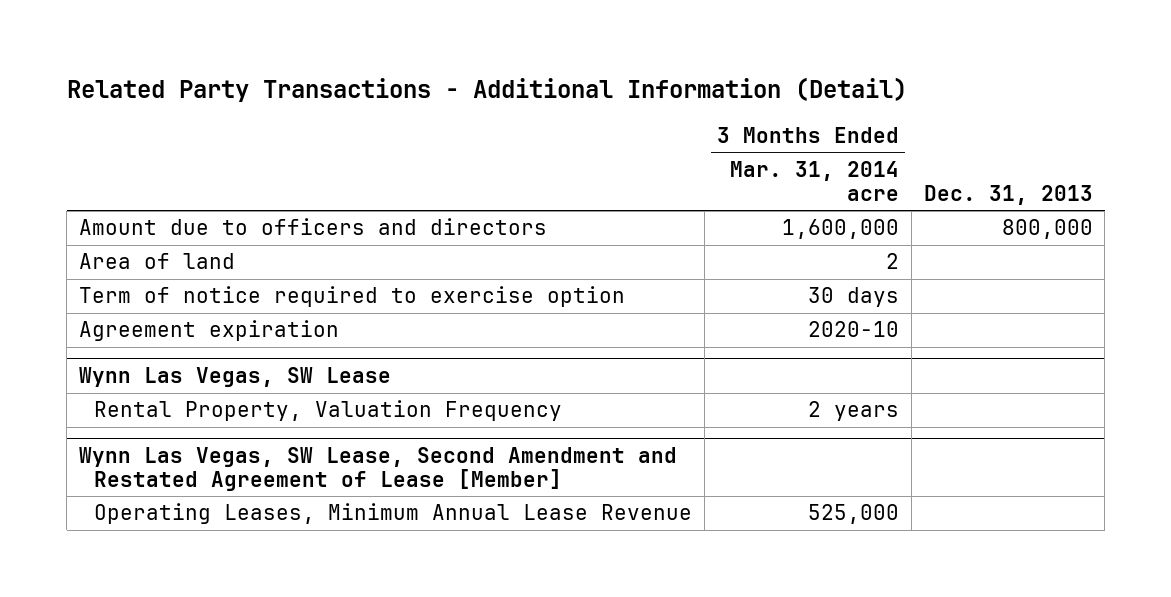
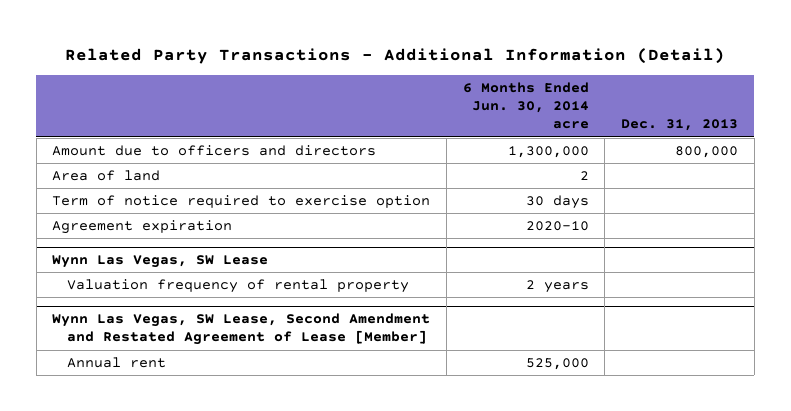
- | 3 Months Ended Mar. 31, 2014 acre | Dec. 31, 2013
+ | 6 Months Ended Jun. 30, 2014 acre | Dec. 31, 2013
@ Wynn Las Vegas, SW Lease
- Rental Property, Valuation Frequency | 2 years |
+ Valuation frequency of rental property | 2 years |
@ Wynn Las Vegas, SW Lease, Second Amendment and Restated Agreement of Lease [Member]
- Operating Leases, Minimum Annual Lease Revenue | 525,000 |
+ Annual rent | 525,000 |

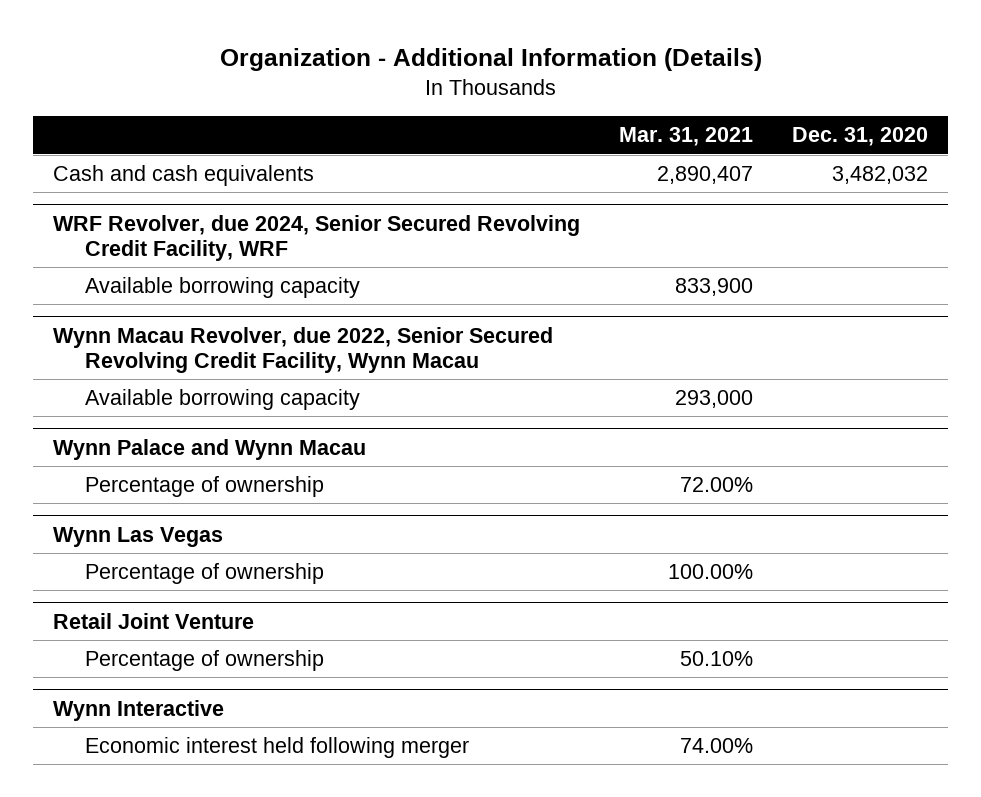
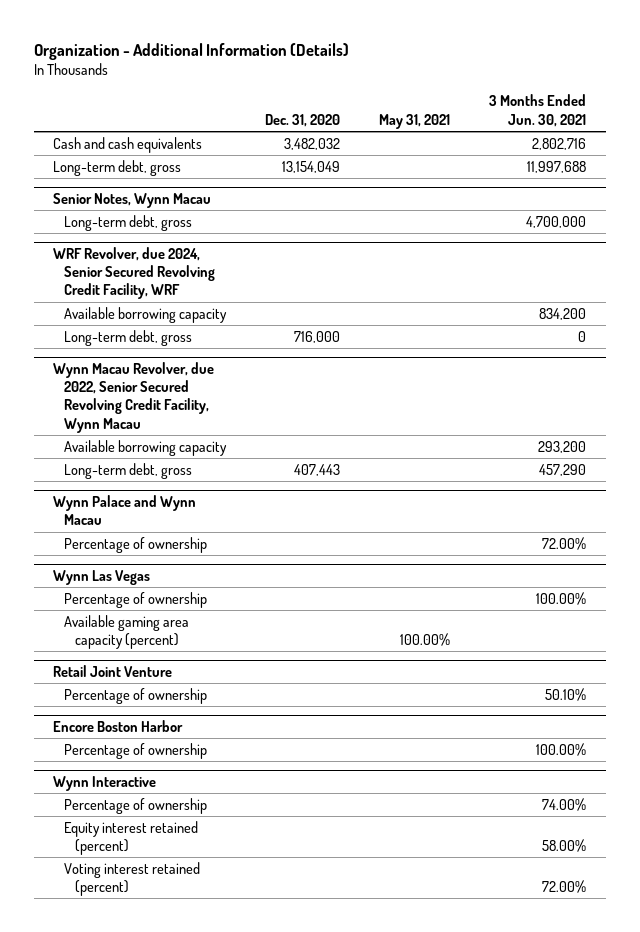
- | Mar. 31, 2021 | Dec. 31, 2020
+ | Dec. 31, 2020 | May 31, 2021 | 3 Months Ended Jun. 30, 2021
+ Long-term debt, gross | 13,154,049 | | 11,997,688
+ Senior Notes, Wynn Macau
+ Long-term debt, gross | | | 4,700,000
@ WRF Revolver, due 2024, Senior Secured Revolving Credit Facility, WRF
+ Long-term debt, gross | 716,000 | | 0
@ Wynn Macau Revolver, due 2022, Senior Secured Revolving Credit Facility, Wynn Macau
+ Long-term debt, gross | 407,443 | | 457,290
@ Wynn Las Vegas
+ Available gaming area capacity (percent) | | 100.00% |
+ Encore Boston Harbor
+ Percentage of ownership | | | 100.00%
@ Wynn Interactive
- Economic interest held following merger | 74.00% |
+ Percentage of ownership | | | 74.00%
+ Equity interest retained (percent) | | | 58.00%
+ Voting interest retained (percent) | | | 72.00%

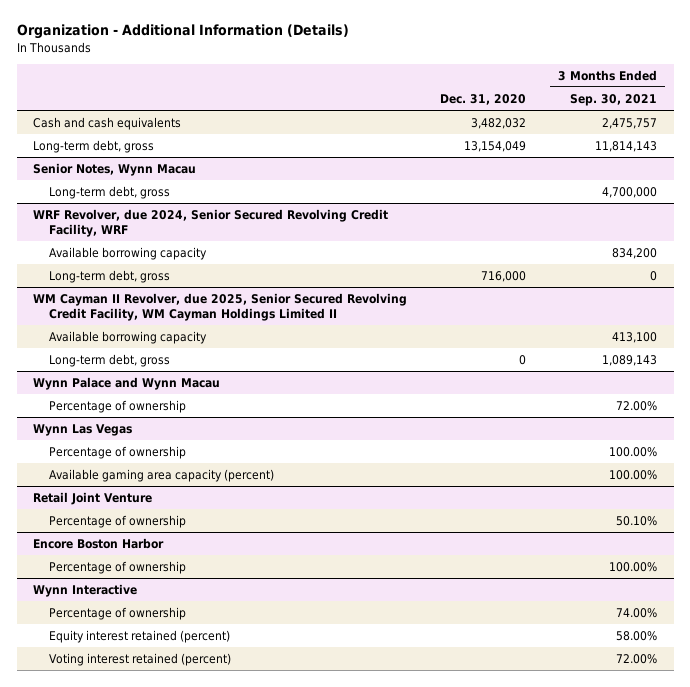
- | Dec. 31, 2020 | May 31, 2021 | 3 Months Ended Jun. 30, 2021
+ | Dec. 31, 2020 | 3 Months Ended Sep. 30, 2021
- Wynn Macau Revolver, due 2022, Senior Secured Revolving Credit Facility, Wynn Macau
- Available borrowing capacity | | | 293,200
- Long-term debt, gross | 407,443 | | 457,290
+ WM Cayman II Revolver, due 2025, Senior Secured Revolving Credit Facility, WM Cayman Holdings Limited II
+ Available borrowing capacity | | 413,100
+ Long-term debt, gross | 0 | 1,089,143

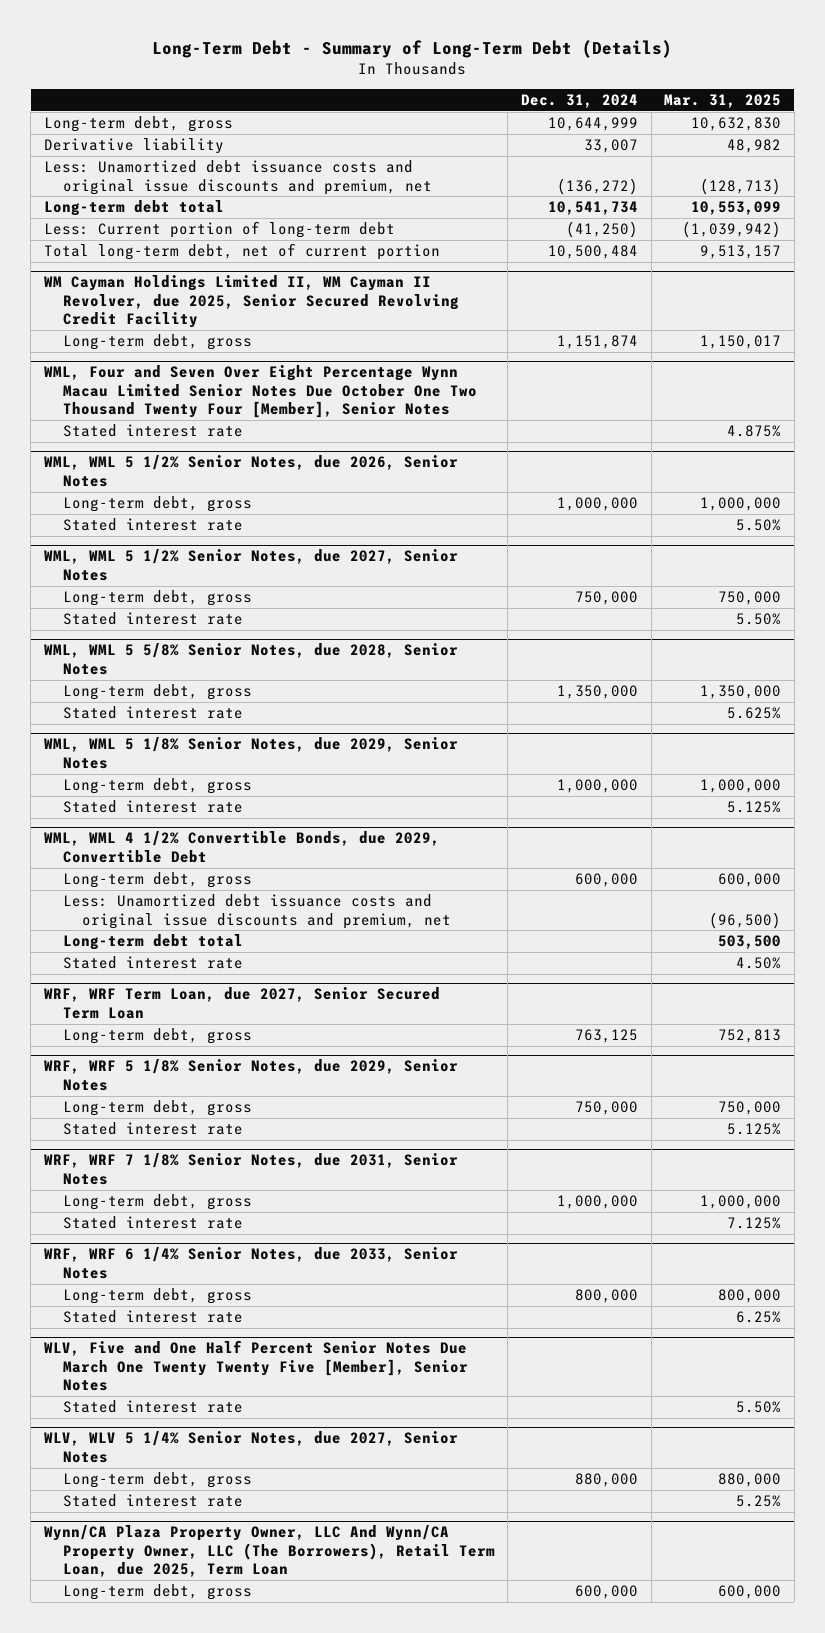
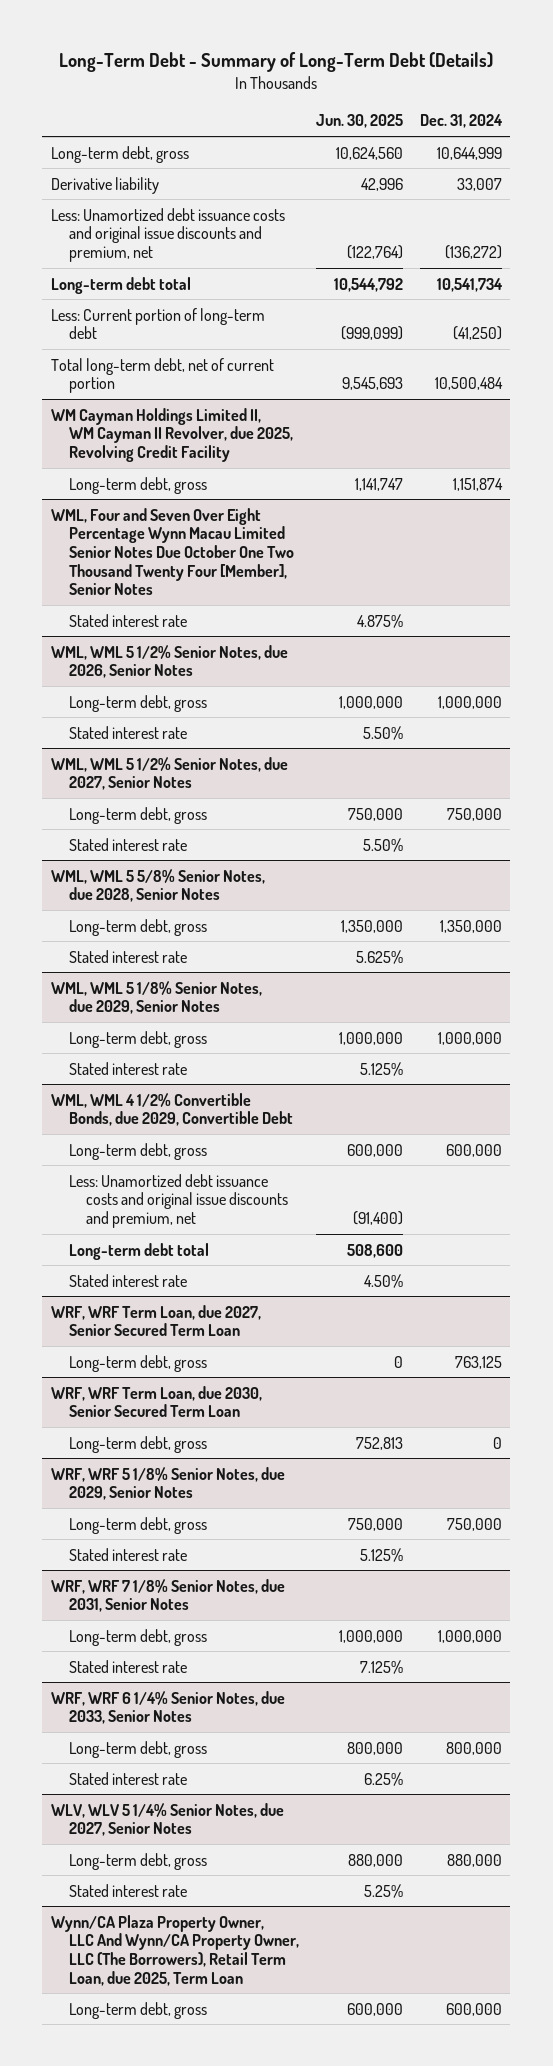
- | Dec. 31, 2024 | Mar. 31, 2025
+ | Jun. 30, 2025 | Dec. 31, 2024
- WM Cayman Holdings Limited II, WM Cayman II Revolver, due 2025, Senior Secured Revolving Credit Facility
+ WM Cayman Holdings Limited II, WM Cayman II Revolver, due 2025, Revolving Credit Facility
+ WRF, WRF Term Loan, due 2030, Senior Secured Term Loan
+ Long-term debt, gross | 752,813 | 0
- WLV, Five and One Half Percent Senior Notes Due March One Twenty Twenty Five [Member], Senior Notes
- Stated interest rate | | 5.50%

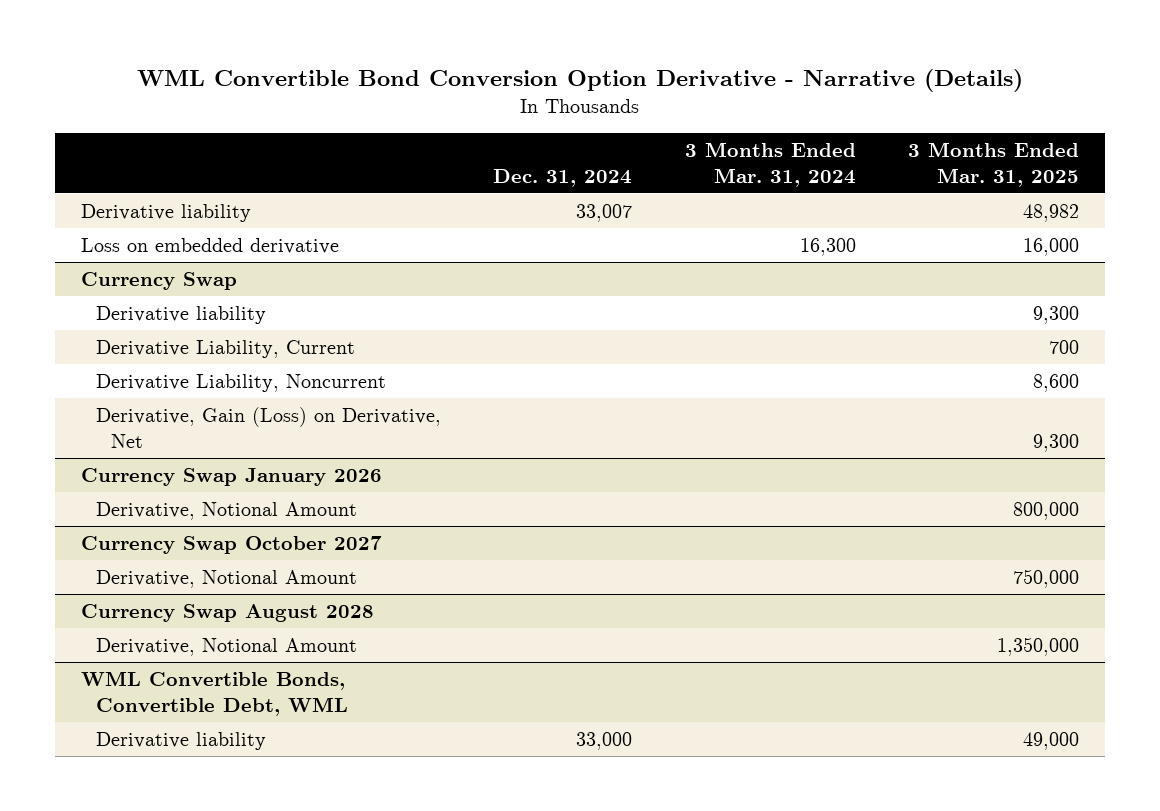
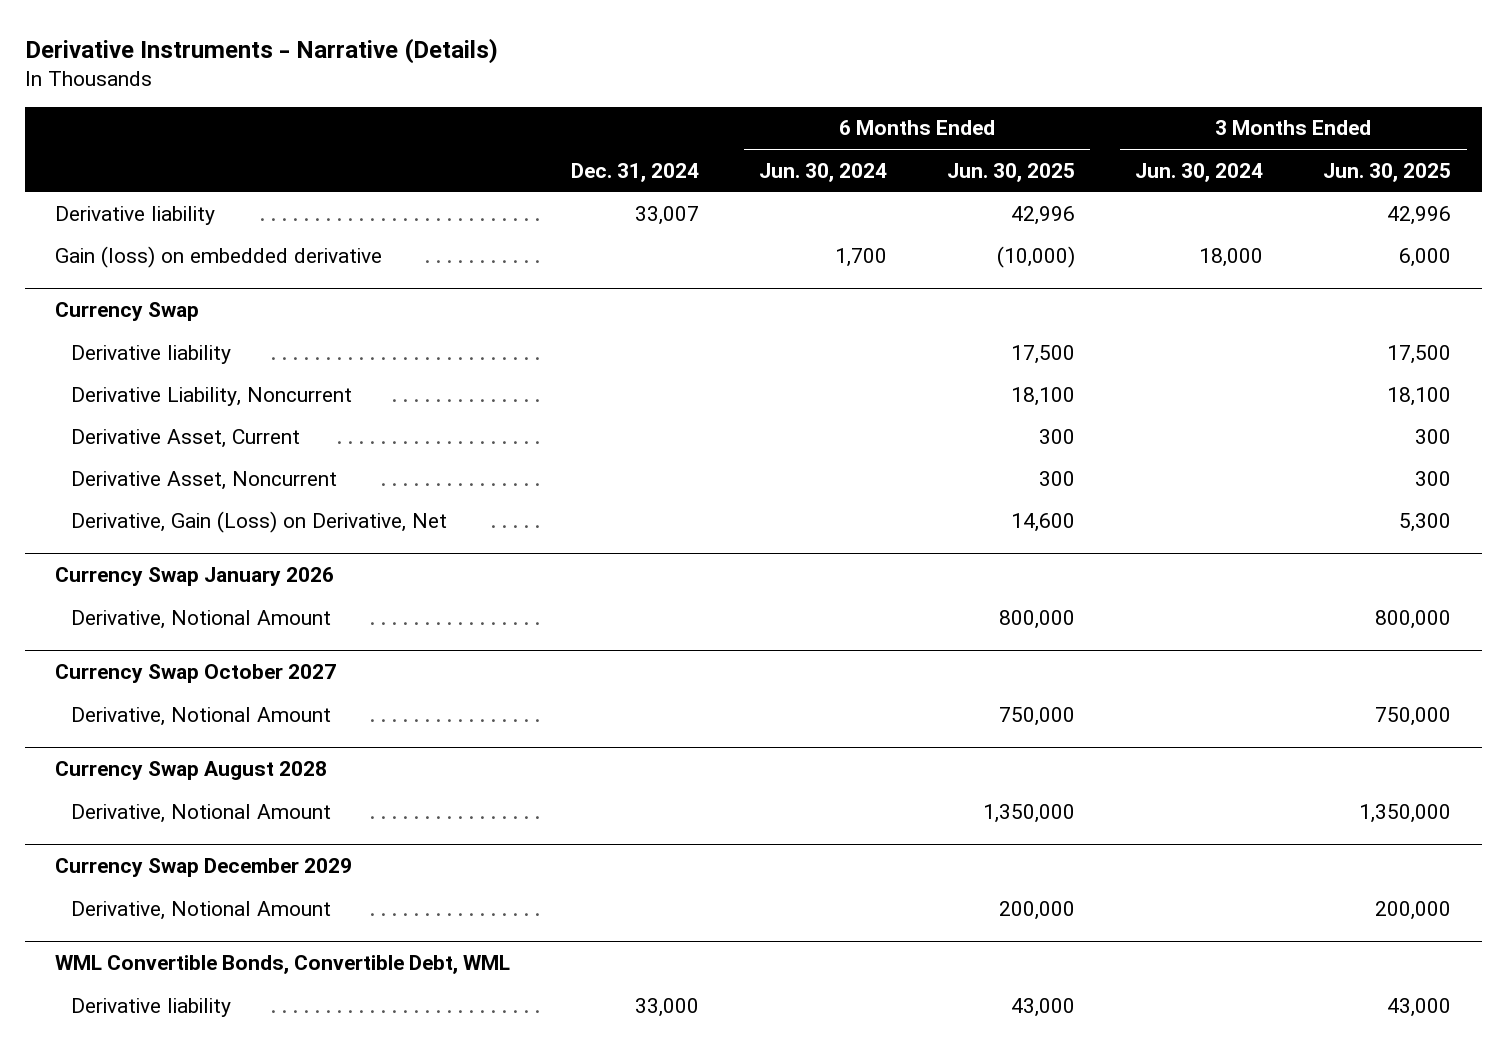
- WML Convertible Bond Conversion Option Derivative - Narrative (Details)
+ Derivative Instruments - Narrative (Details)
- | Dec. 31, 2024 | 3 Months Ended Mar. 31, 2024 | 3 Months Ended Mar. 31, 2025
+ | Dec. 31, 2024 | 6 Months Ended Jun. 30, 2024 | 6 Months Ended Jun. 30, 2025 | 3 Months Ended Jun. 30, 2024 | 3 Months Ended Jun. 30, 2025
- Loss on embedded derivative | | 16,300 | 16,000
+ Gain (loss) on embedded derivative | | 1,700 | (10,000) | 18,000 | 6,000
@ Currency Swap
- Derivative Liability, Current | | | 700
+ Derivative Asset, Current | | | 300 | | 300
+ Derivative Asset, Noncurrent | | | 300 | | 300
+ Currency Swap December 2029
+ Derivative, Notional Amount | | | 200,000 | | 200,000

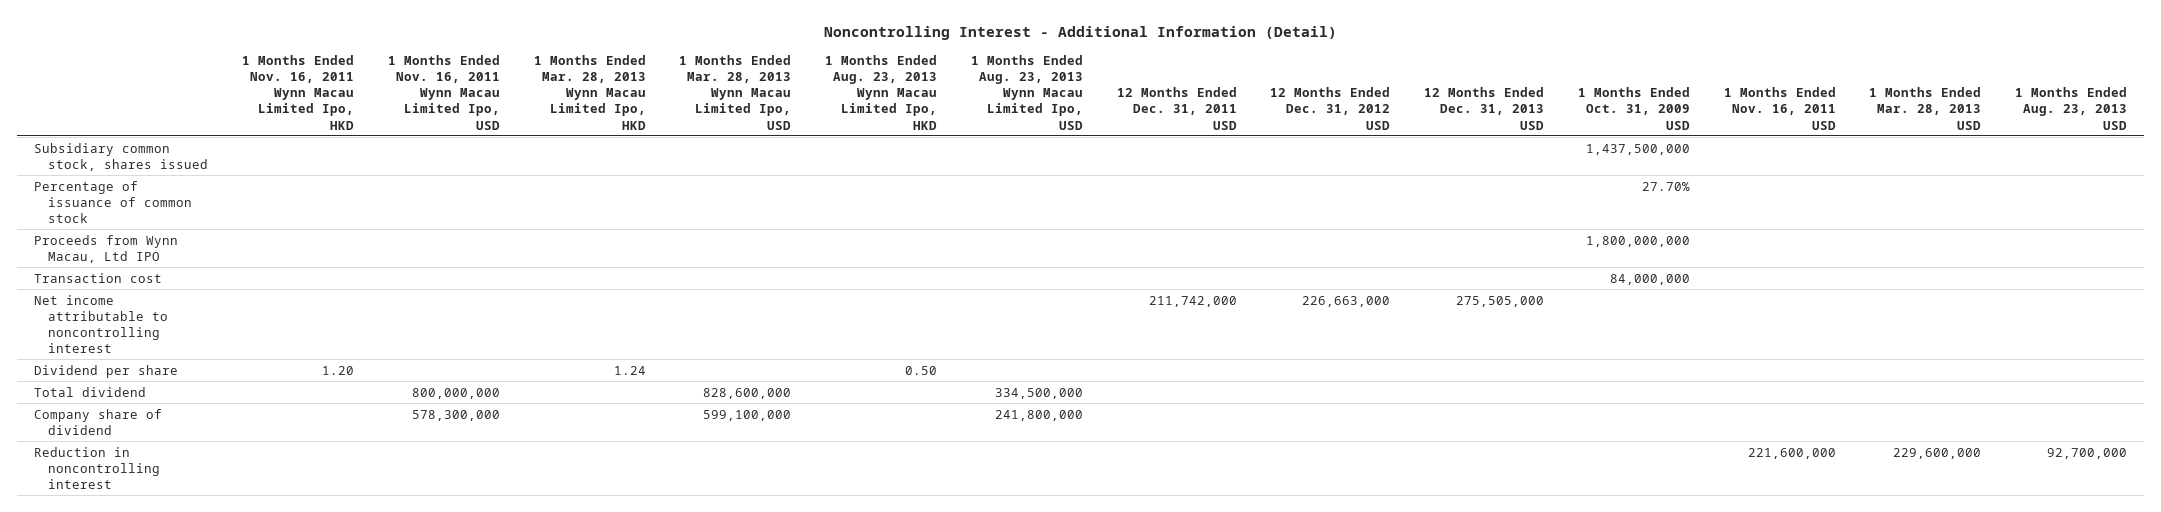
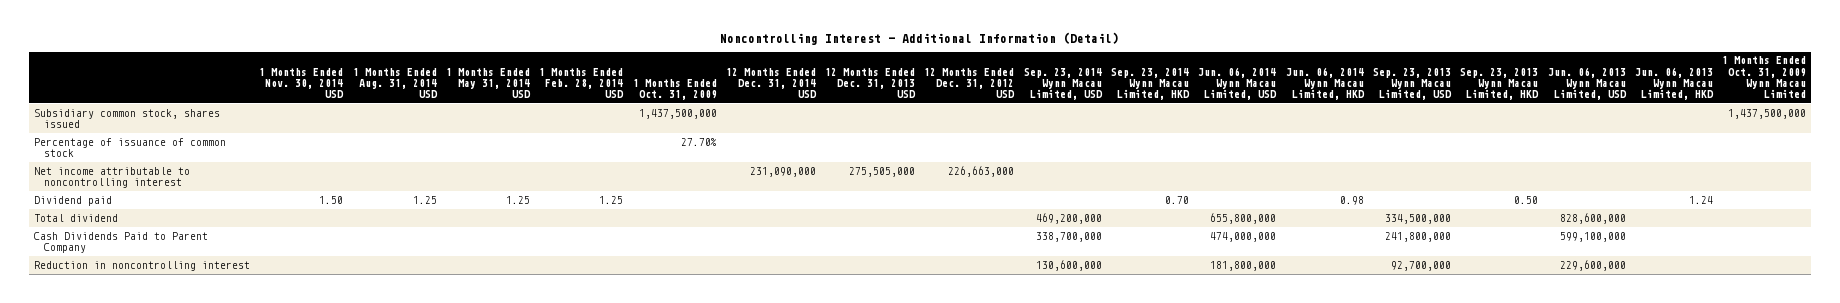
- | 1 Months Ended Nov. 16, 2011 Wynn Macau Limited Ipo, HKD | 1 Months Ended Nov. 16, 2011 Wynn Macau Limited Ipo, USD | 1 Months Ended Mar. 28, 2013 Wynn Macau Limited Ipo, HKD | 1 Months Ended Mar. 28, 2013 Wynn Macau Limited Ipo, USD | 1 Months Ended Aug. 23, 2013 Wynn Macau Limited Ipo, HKD | 1 Months Ended Aug. 23, 2013 Wynn Macau Limited Ipo, USD | 12 Months Ended Dec. 31, 2011 USD | 12 Months Ended Dec. 31, 2012 USD | 12 Months Ended Dec. 31, 2013 USD | 1 Months Ended Oct. 31, 2009 USD | 1 Months Ended Nov. 16, 2011 USD | 1 Months Ended Mar. 28, 2013 USD | 1 Months Ended Aug. 23, 2013 USD
+ | 1 Months Ended Nov. 30, 2014 USD | 1 Months Ended Aug. 31, 2014 USD | 1 Months Ended May 31, 2014 USD | 1 Months Ended Feb. 28, 2014 USD | 1 Months Ended Oct. 31, 2009 | 12 Months Ended Dec. 31, 2014 USD | 12 Months Ended Dec. 31, 2013 USD | 12 Months Ended Dec. 31, 2012 USD | Sep. 23, 2014 Wynn Macau Limited, USD | Sep. 23, 2014 Wynn Macau Limited, HKD | Jun. 06, 2014 Wynn Macau Limited, USD | Jun. 06, 2014 Wynn Macau Limited, HKD | Sep. 23, 2013 Wynn Macau Limited, USD | Sep. 23, 2013 Wynn Macau Limited, HKD | Jun. 06, 2013 Wynn Macau Limited, USD | Jun. 06, 2013 Wynn Macau Limited, HKD | 1 Months Ended Oct. 31, 2009 Wynn Macau Limited
- Proceeds from Wynn Macau, Ltd IPO | | | | | | | | | | 1,800,000,000 | | |
- Transaction cost | | | | | | | | | | 84,000,000 | | |
- Dividend per share | 1.20 | | 1.24 | | 0.50 | | | | | | | |
+ Dividend paid | 1.50 | 1.25 | 1.25 | 1.25 | | | | | | 0.70 | | 0.98 | | 0.50 | | 1.24 |
- Company share of dividend | | 578,300,000 | | 599,100,000 | | 241,800,000 | | | | | | |
+ Cash Dividends Paid to Parent Company | | | | | | | | | 338,700,000 | | 474,000,000 | | 241,800,000 | | 599,100,000 | |

